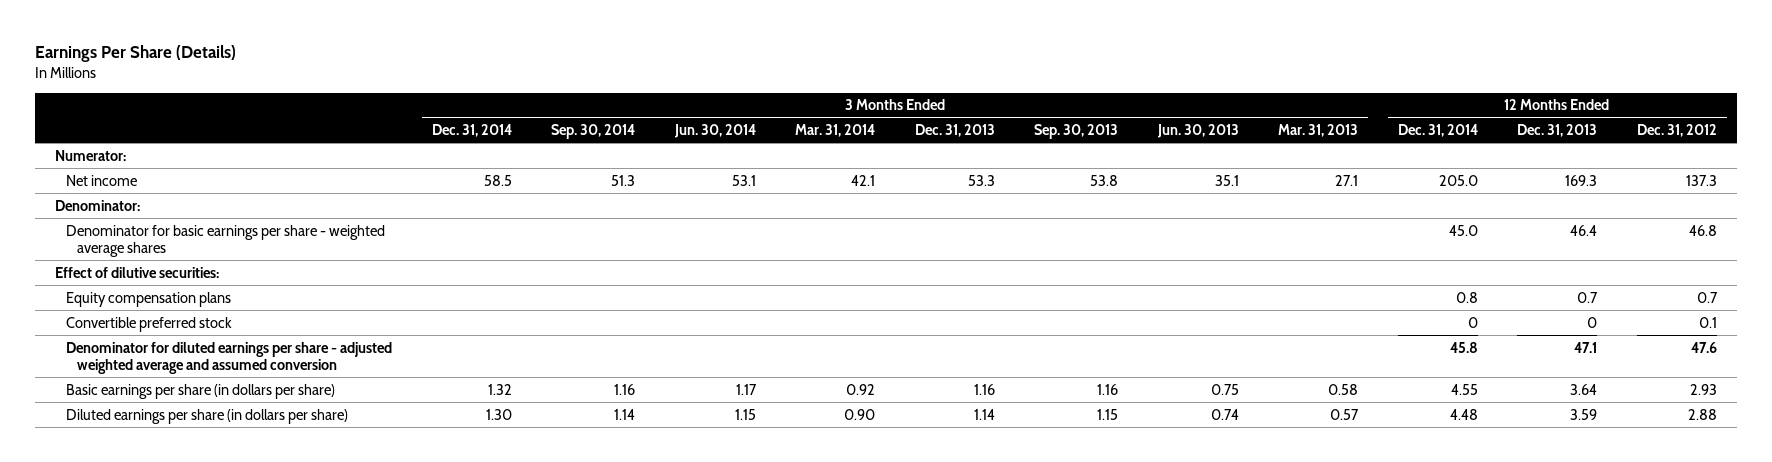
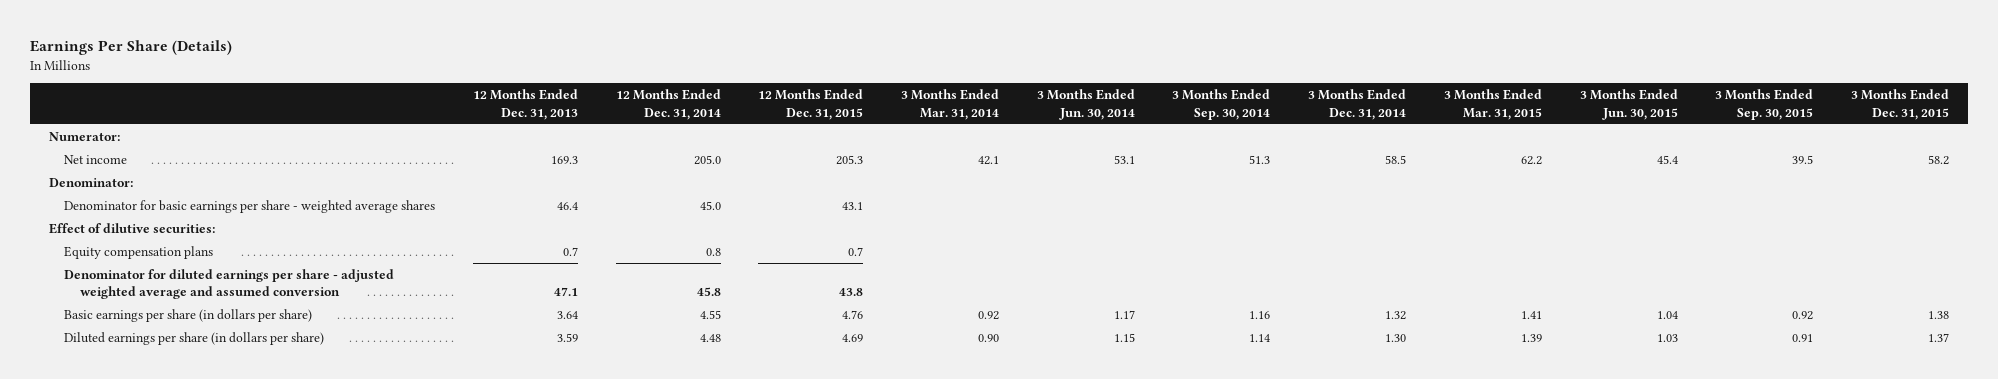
- | 3 Months Ended Dec. 31, 2014 | 3 Months Ended Sep. 30, 2014 | 3 Months Ended Jun. 30, 2014 | 3 Months Ended Mar. 31, 2014 | 3 Months Ended Dec. 31, 2013 | 3 Months Ended Sep. 30, 2013 | 3 Months Ended Jun. 30, 2013 | 3 Months Ended Mar. 31, 2013 | 12 Months Ended Dec. 31, 2014 | 12 Months Ended Dec. 31, 2013 | 12 Months Ended Dec. 31, 2012
+ | 12 Months Ended Dec. 31, 2013 | 12 Months Ended Dec. 31, 2014 | 12 Months Ended Dec. 31, 2015 | 3 Months Ended Mar. 31, 2014 | 3 Months Ended Jun. 30, 2014 | 3 Months Ended Sep. 30, 2014 | 3 Months Ended Dec. 31, 2014 | 3 Months Ended Mar. 31, 2015 | 3 Months Ended Jun. 30, 2015 | 3 Months Ended Sep. 30, 2015 | 3 Months Ended Dec. 31, 2015
- Convertible preferred stock | | | | | | | | | 0 | 0 | 0.1

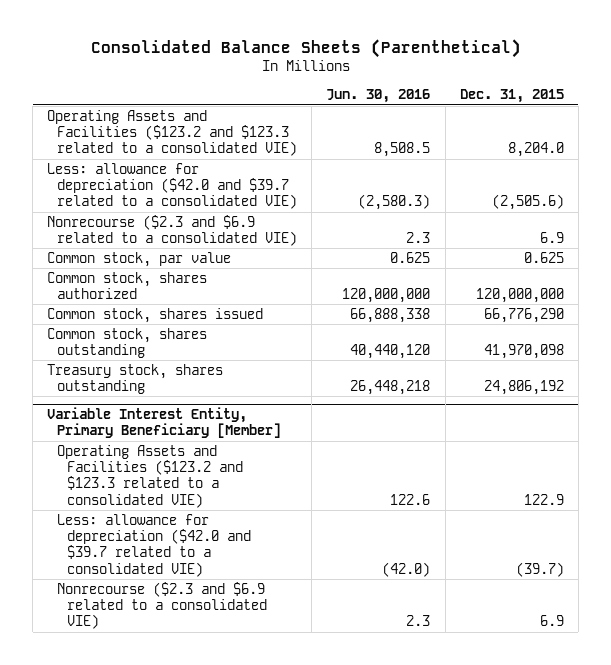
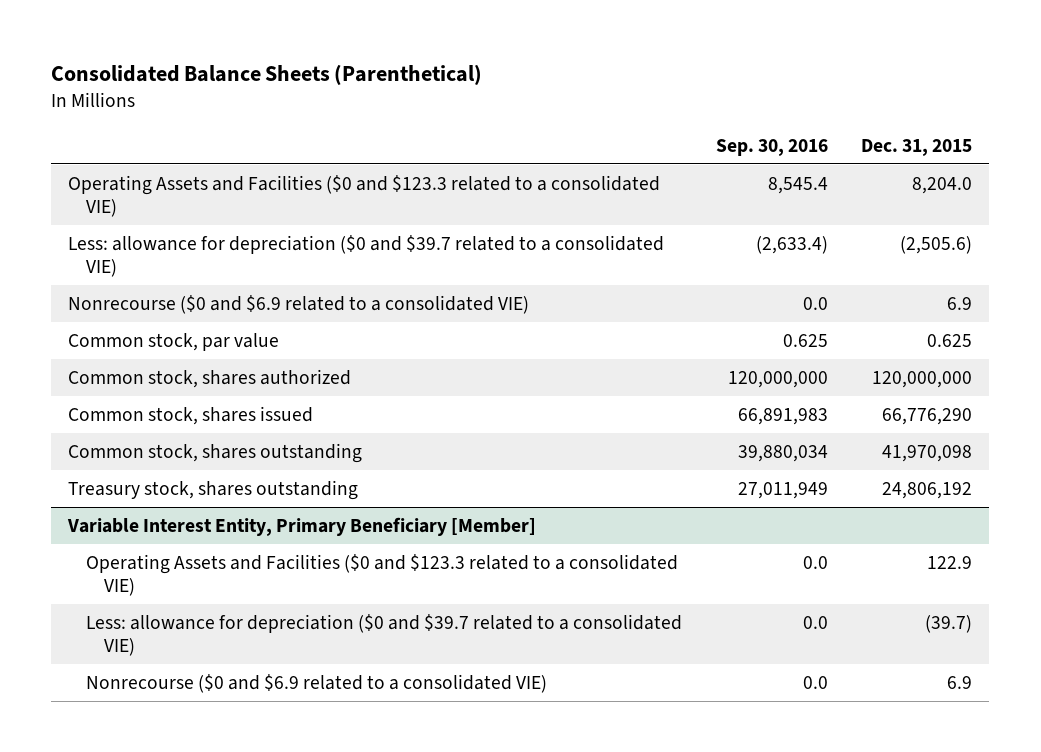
- | Jun. 30, 2016 | Dec. 31, 2015
+ | Sep. 30, 2016 | Dec. 31, 2015
- Operating Assets and Facilities ($123.2 and $123.3 related to a consolidated VIE) | 8,508.5 | 8,204.0
- Less: allowance for depreciation ($42.0 and $39.7 related to a consolidated VIE) | (2,580.3) | (2,505.6)
- Nonrecourse ($2.3 and $6.9 related to a consolidated VIE) | 2.3 | 6.9
+ Operating Assets and Facilities ($0 and $123.3 related to a consolidated VIE) | 8,545.4 | 8,204.0
+ Less: allowance for depreciation ($0 and $39.7 related to a consolidated VIE) | (2,633.4) | (2,505.6)
+ Nonrecourse ($0 and $6.9 related to a consolidated VIE) | 0.0 | 6.9
@ Variable Interest Entity, Primary Beneficiary [Member]
- Operating Assets and Facilities ($123.2 and $123.3 related to a consolidated VIE) | 122.6 | 122.9
- Less: allowance for depreciation ($42.0 and $39.7 related to a consolidated VIE) | (42.0) | (39.7)
- Nonrecourse ($2.3 and $6.9 related to a consolidated VIE) | 2.3 | 6.9
+ Operating Assets and Facilities ($0 and $123.3 related to a consolidated VIE) | 0.0 | 122.9
+ Less: allowance for depreciation ($0 and $39.7 related to a consolidated VIE) | 0.0 | (39.7)
+ Nonrecourse ($0 and $6.9 related to a consolidated VIE) | 0.0 | 6.9

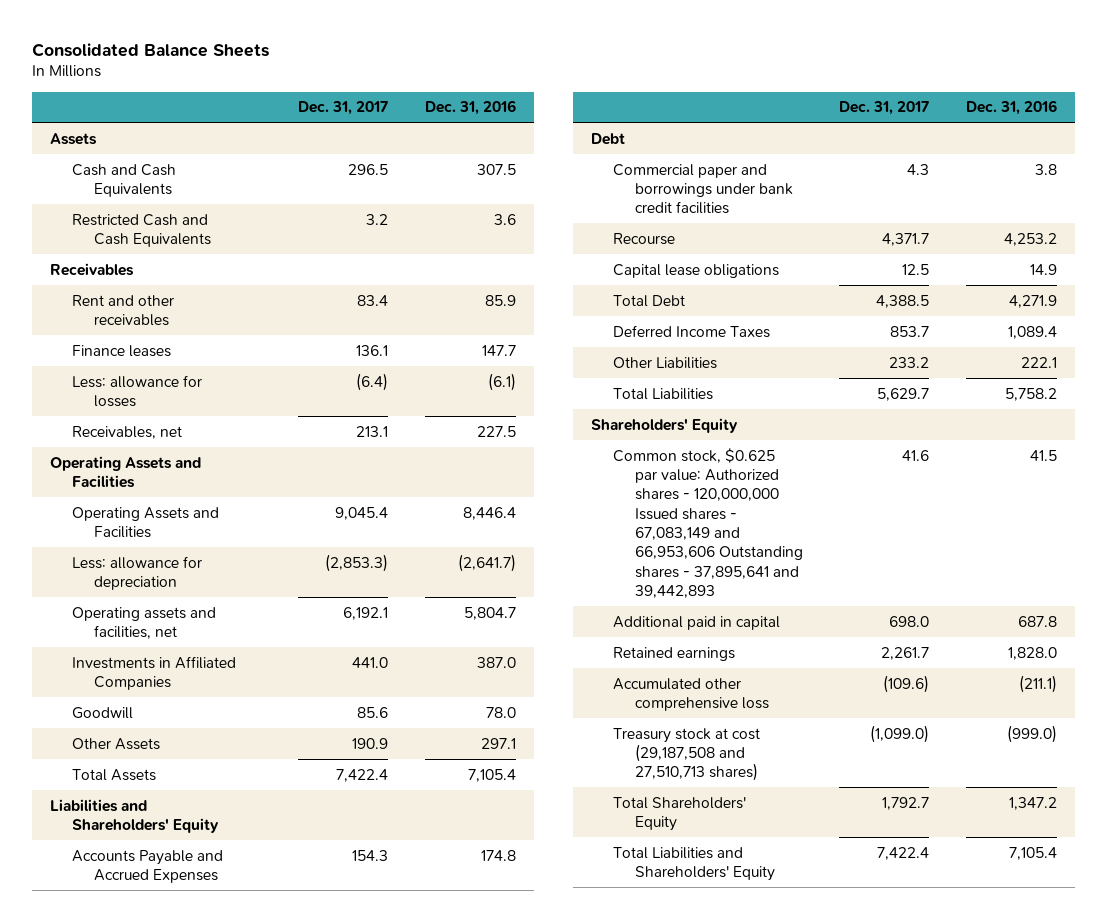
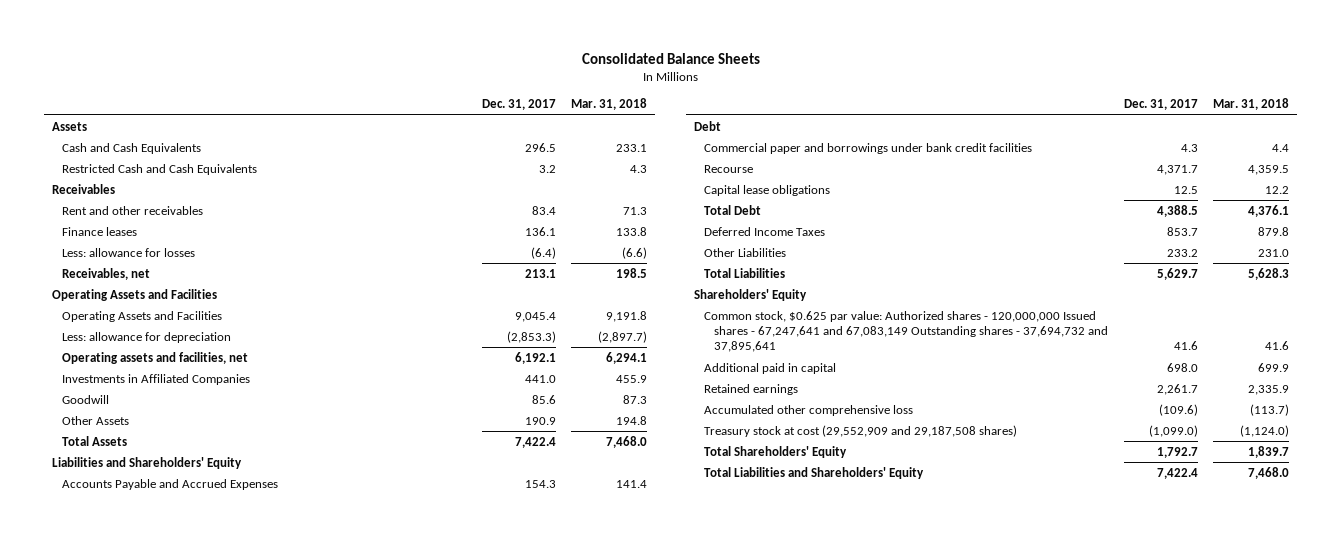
- | Dec. 31, 2017 | Dec. 31, 2016
+ | Dec. 31, 2017 | Mar. 31, 2018
- Common stock, $0.625 par value: Authorized shares - 120,000,000 Issued shares - 67,083,149 and 66,953,606 Outstanding shares - 37,895,641 and 39,442,893 | 41.6 | 41.5
+ Common stock, $0.625 par value: Authorized shares - 120,000,000 Issued shares - 67,247,641 and 67,083,149 Outstanding shares - 37,694,732 and 37,895,641 | 41.6 | 41.6
- Treasury stock at cost (29,187,508 and 27,510,713 shares) | (1,099.0) | (999.0)
+ Treasury stock at cost (29,552,909 and 29,187,508 shares) | (1,099.0) | (1,124.0)

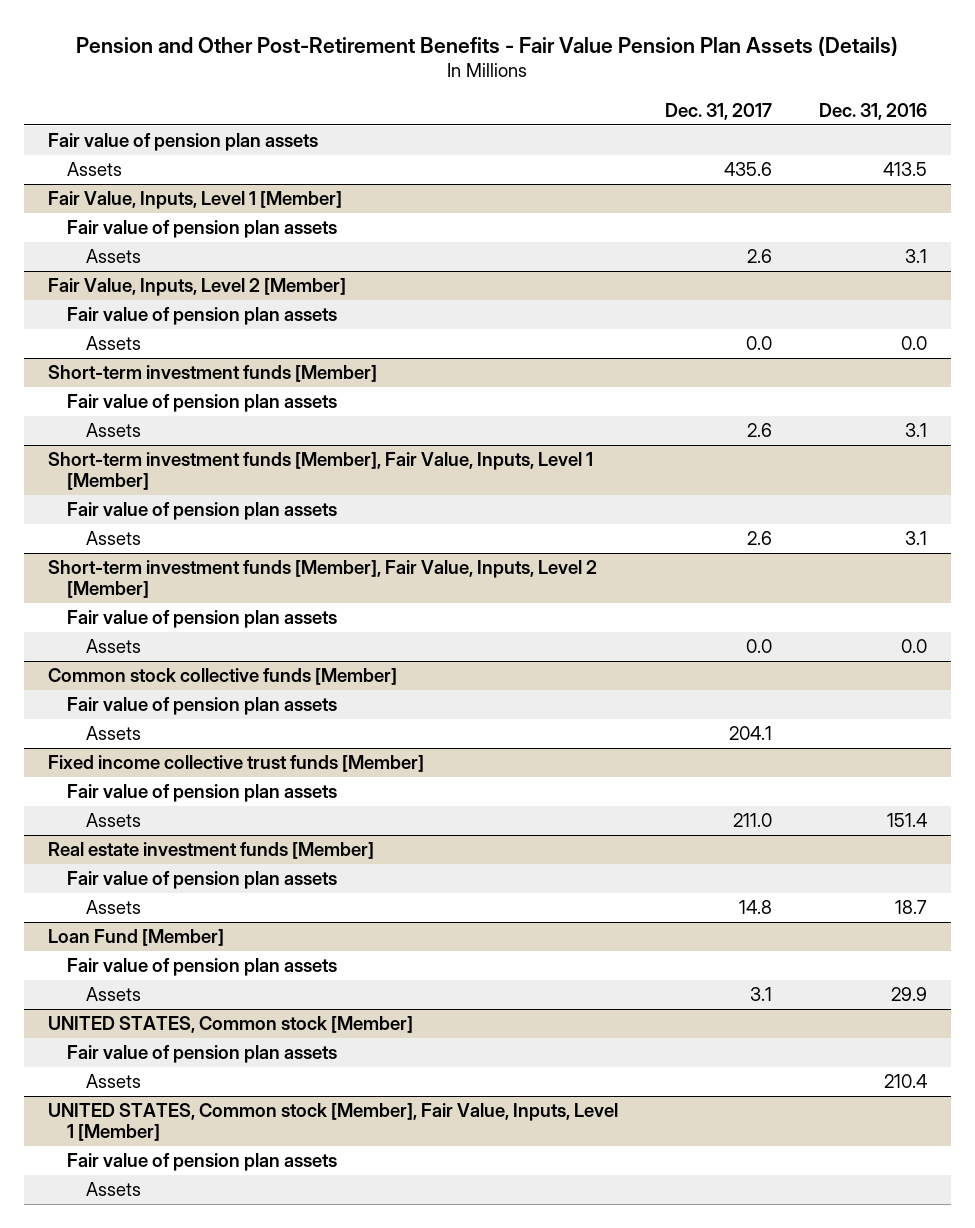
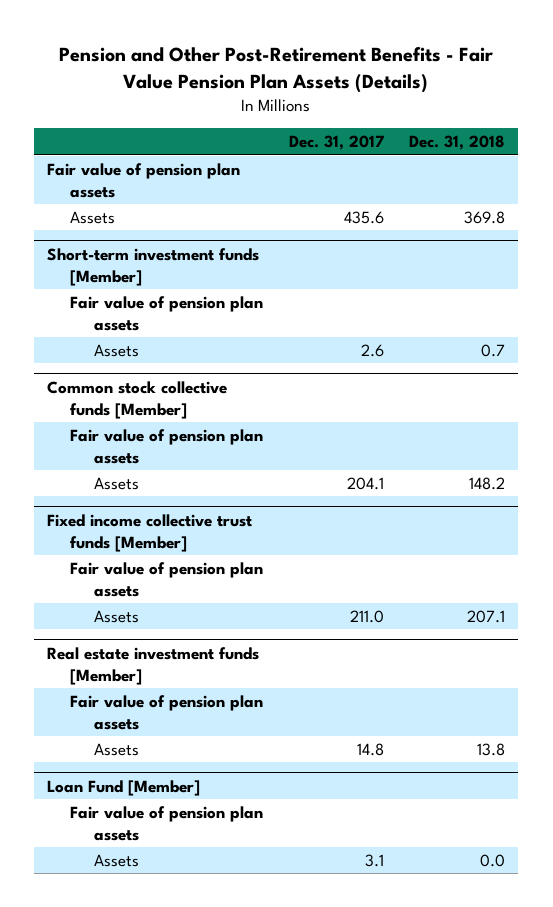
- | Dec. 31, 2017 | Dec. 31, 2016
+ | Dec. 31, 2017 | Dec. 31, 2018
- Fair Value, Inputs, Level 1 [Member]
- Fair value of pension plan assets
- Assets | 2.6 | 3.1
- Fair Value, Inputs, Level 2 [Member]
- Fair value of pension plan assets
- Assets | 0.0 | 0.0
- Short-term investment funds [Member], Fair Value, Inputs, Level 1 [Member]
- Fair value of pension plan assets
- Assets | 2.6 | 3.1
- Short-term investment funds [Member], Fair Value, Inputs, Level 2 [Member]
- Fair value of pension plan assets
- Assets | 0.0 | 0.0
- UNITED STATES, Common stock [Member]
- Fair value of pension plan assets
- Assets | | 210.4
- UNITED STATES, Common stock [Member], Fair Value, Inputs, Level 1 [Member]
- Fair value of pension plan assets
- Assets

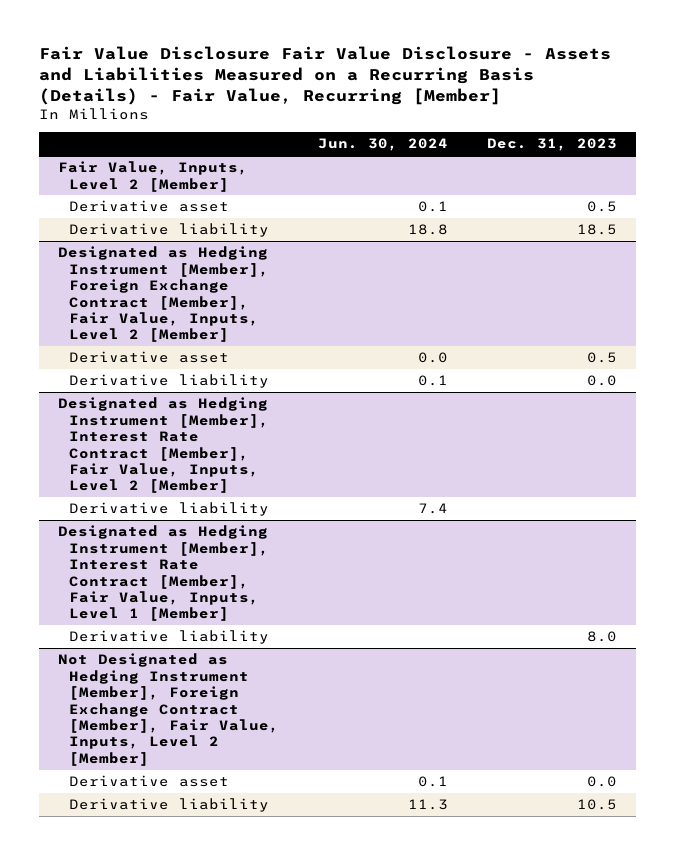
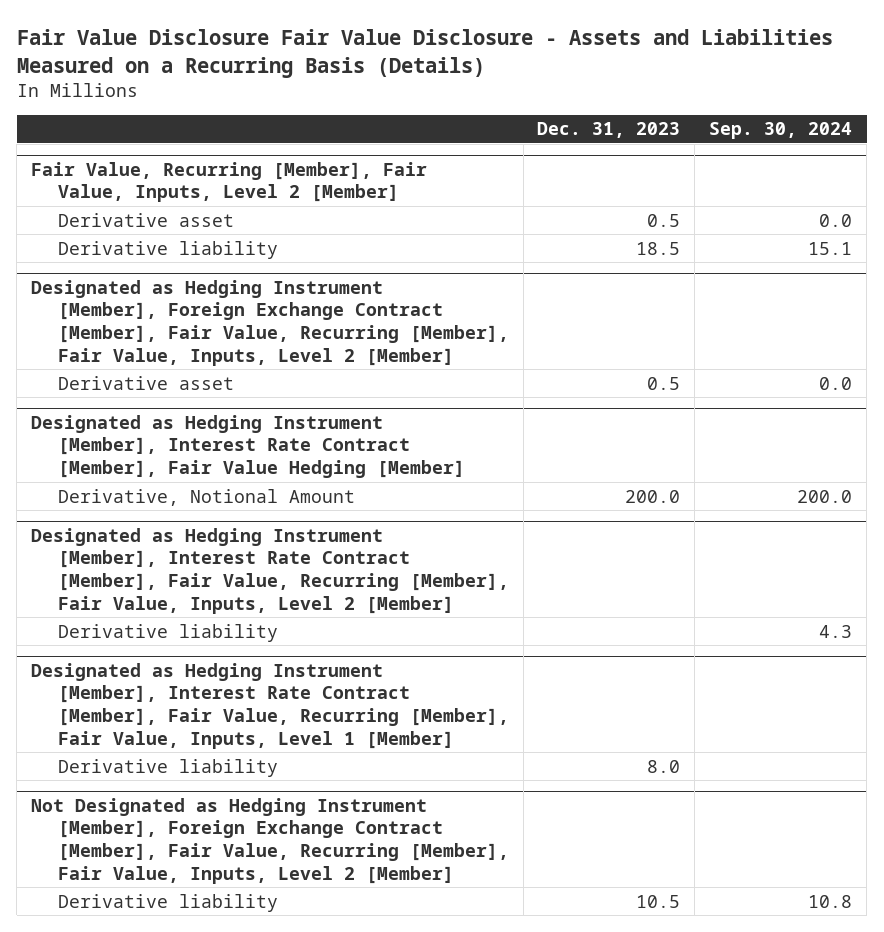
- Fair Value Disclosure Fair Value Disclosure - Assets and Liabilities Measured on a Recurring Basis (Details) - Fair Value, Recurring [Member]
+ Fair Value Disclosure Fair Value Disclosure - Assets and Liabilities Measured on a Recurring Basis (Details)
- | Jun. 30, 2024 | Dec. 31, 2023
+ | Dec. 31, 2023 | Sep. 30, 2024
- Fair Value, Inputs, Level 2 [Member]
+ Fair Value, Recurring [Member], Fair Value, Inputs, Level 2 [Member]
- Designated as Hedging Instrument [Member], Foreign Exchange Contract [Member], Fair Value, Inputs, Level 2 [Member]
+ Designated as Hedging Instrument [Member], Foreign Exchange Contract [Member], Fair Value, Recurring [Member], Fair Value, Inputs, Level 2 [Member]
- Derivative liability | 0.1 | 0.0
- Designated as Hedging Instrument [Member], Interest Rate Contract [Member], Fair Value, Inputs, Level 2 [Member]
+ Designated as Hedging Instrument [Member], Interest Rate Contract [Member], Fair Value Hedging [Member]
+ Derivative, Notional Amount | 200.0 | 200.0
+ Designated as Hedging Instrument [Member], Interest Rate Contract [Member], Fair Value, Recurring [Member], Fair Value, Inputs, Level 2 [Member]
- Designated as Hedging Instrument [Member], Interest Rate Contract [Member], Fair Value, Inputs, Level 1 [Member]
+ Designated as Hedging Instrument [Member], Interest Rate Contract [Member], Fair Value, Recurring [Member], Fair Value, Inputs, Level 1 [Member]
- Not Designated as Hedging Instrument [Member], Foreign Exchange Contract [Member], Fair Value, Inputs, Level 2 [Member]
- Derivative asset | 0.1 | 0.0
+ Not Designated as Hedging Instrument [Member], Foreign Exchange Contract [Member], Fair Value, Recurring [Member], Fair Value, Inputs, Level 2 [Member]

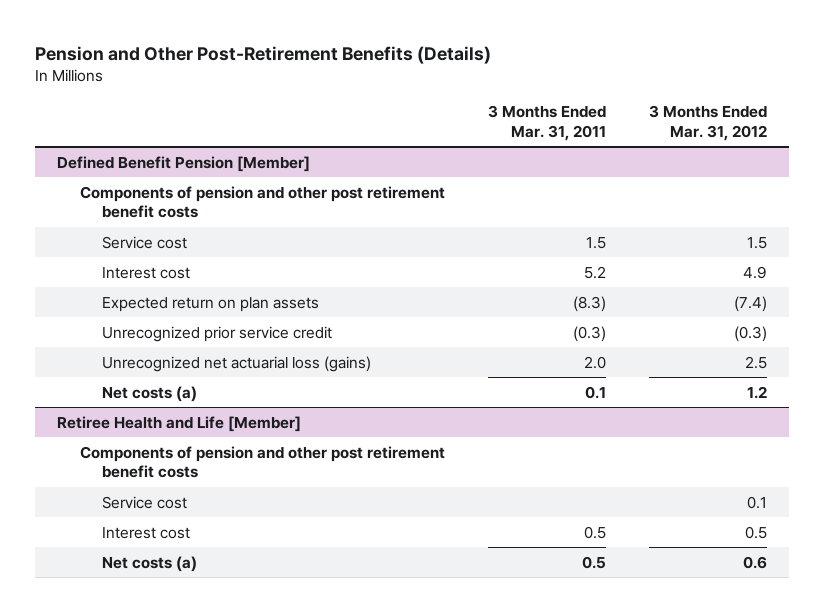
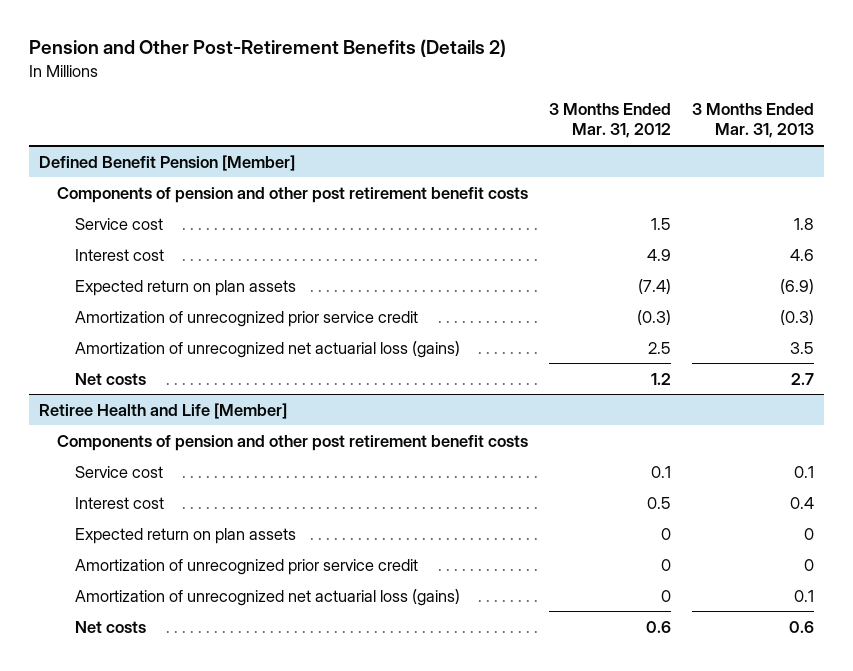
- Pension and Other Post-Retirement Benefits (Details)
+ Pension and Other Post-Retirement Benefits (Details 2)
- | 3 Months Ended Mar. 31, 2011 | 3 Months Ended Mar. 31, 2012
+ | 3 Months Ended Mar. 31, 2012 | 3 Months Ended Mar. 31, 2013
@ Defined Benefit Pension [Member]
- Unrecognized prior service credit | (0.3) | (0.3)
- Unrecognized net actuarial loss (gains) | 2.0 | 2.5
- Net costs (a) | 0.1 | 1.2
+ Amortization of unrecognized prior service credit | (0.3) | (0.3)
+ Amortization of unrecognized net actuarial loss (gains) | 2.5 | 3.5
+ Net costs | 1.2 | 2.7
@ Retiree Health and Life [Member]
- Net costs (a) | 0.5 | 0.6
+ Expected return on plan assets | 0 | 0
+ Amortization of unrecognized prior service credit | 0 | 0
+ Amortization of unrecognized net actuarial loss (gains) | 0 | 0.1
+ Net costs | 0.6 | 0.6

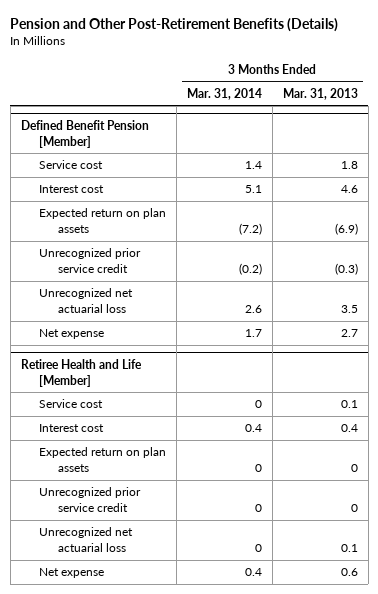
- Pension and Other Post-Retirement Benefits (Details 2)
+ Pension and Other Post-Retirement Benefits (Details)
- | 3 Months Ended Mar. 31, 2012 | 3 Months Ended Mar. 31, 2013
+ | 3 Months Ended Mar. 31, 2014 | 3 Months Ended Mar. 31, 2013
@ Defined Benefit Pension [Member]
- Components of pension and other post retirement benefit costs
- Amortization of unrecognized prior service credit | (0.3) | (0.3)
- Amortization of unrecognized net actuarial loss (gains) | 2.5 | 3.5
- Net costs | 1.2 | 2.7
+ Unrecognized prior service credit | (0.2) | (0.3)
+ Unrecognized net actuarial loss | 2.6 | 3.5
+ Net expense | 1.7 | 2.7
@ Retiree Health and Life [Member]
- Components of pension and other post retirement benefit costs
- Amortization of unrecognized prior service credit | 0 | 0
- Amortization of unrecognized net actuarial loss (gains) | 0 | 0.1
- Net costs | 0.6 | 0.6
+ Unrecognized prior service credit | 0 | 0
+ Unrecognized net actuarial loss | 0 | 0.1
+ Net expense | 0.4 | 0.6

